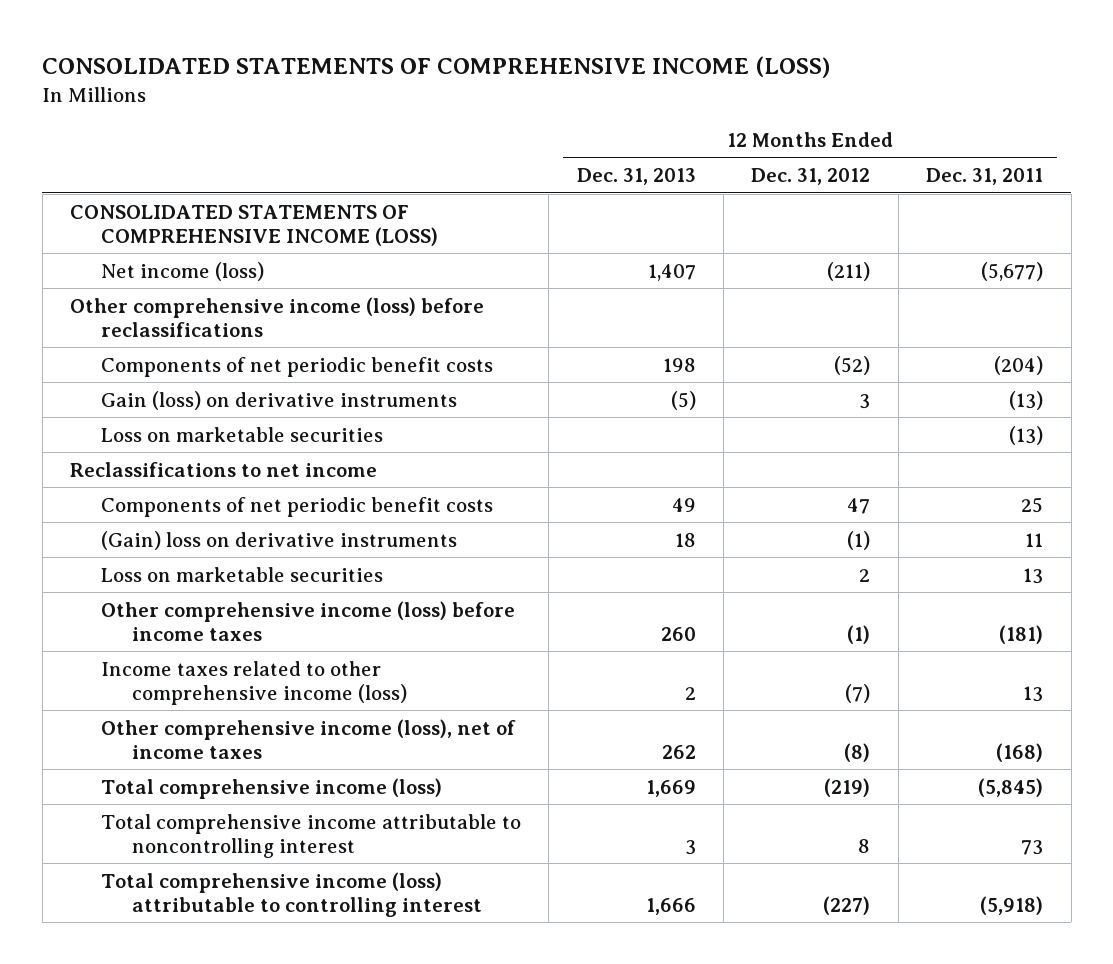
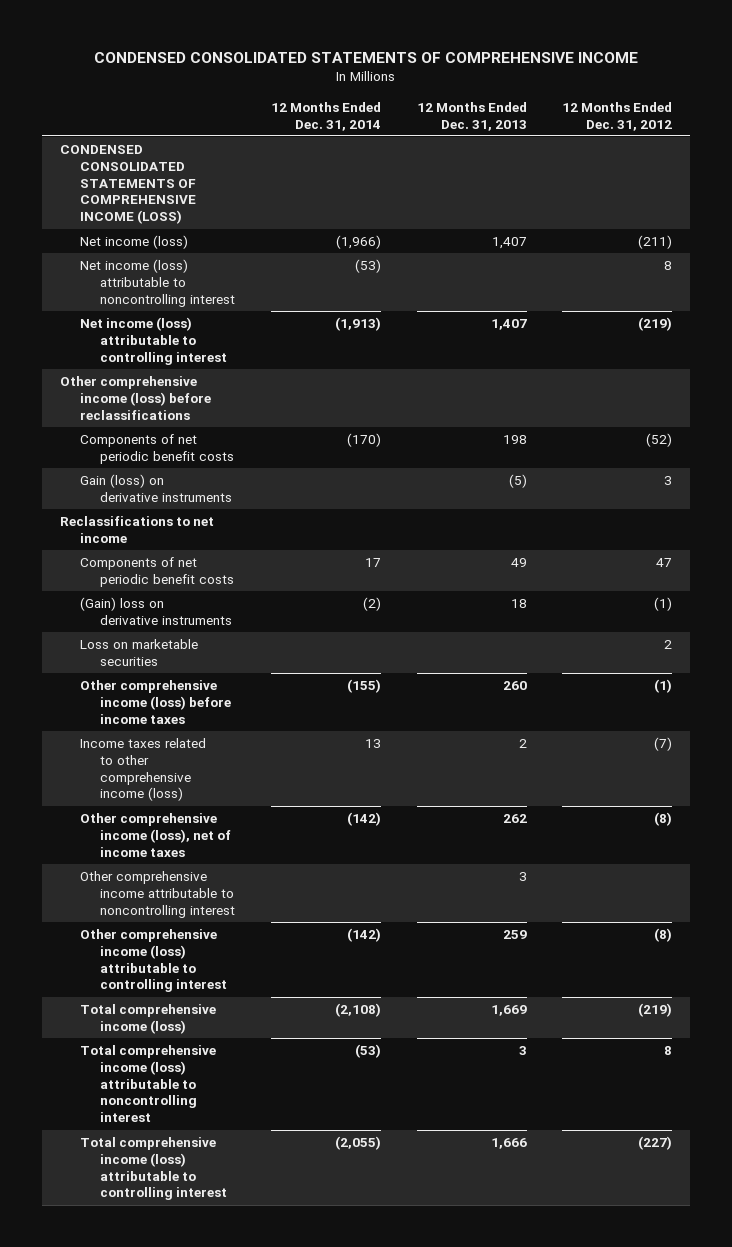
- CONSOLIDATED STATEMENTS OF COMPREHENSIVE INCOME (LOSS)
+ CONDENSED CONSOLIDATED STATEMENTS OF COMPREHENSIVE INCOME
- | 12 Months Ended Dec. 31, 2013 | 12 Months Ended Dec. 31, 2012 | 12 Months Ended Dec. 31, 2011
+ | 12 Months Ended Dec. 31, 2014 | 12 Months Ended Dec. 31, 2013 | 12 Months Ended Dec. 31, 2012
- CONSOLIDATED STATEMENTS OF COMPREHENSIVE INCOME (LOSS)
+ CONDENSED CONSOLIDATED STATEMENTS OF COMPREHENSIVE INCOME (LOSS)
+ Net income (loss) attributable to noncontrolling interest | (53) | | 8
+ Net income (loss) attributable to controlling interest | (1,913) | 1,407 | (219)
- Loss on marketable securities | | | (13)
+ Other comprehensive income attributable to noncontrolling interest | | 3 |
+ Other comprehensive income (loss) attributable to controlling interest | (142) | 259 | (8)
- Total comprehensive income attributable to noncontrolling interest | 3 | 8 | 73
+ Total comprehensive income (loss) attributable to noncontrolling interest | (53) | 3 | 8

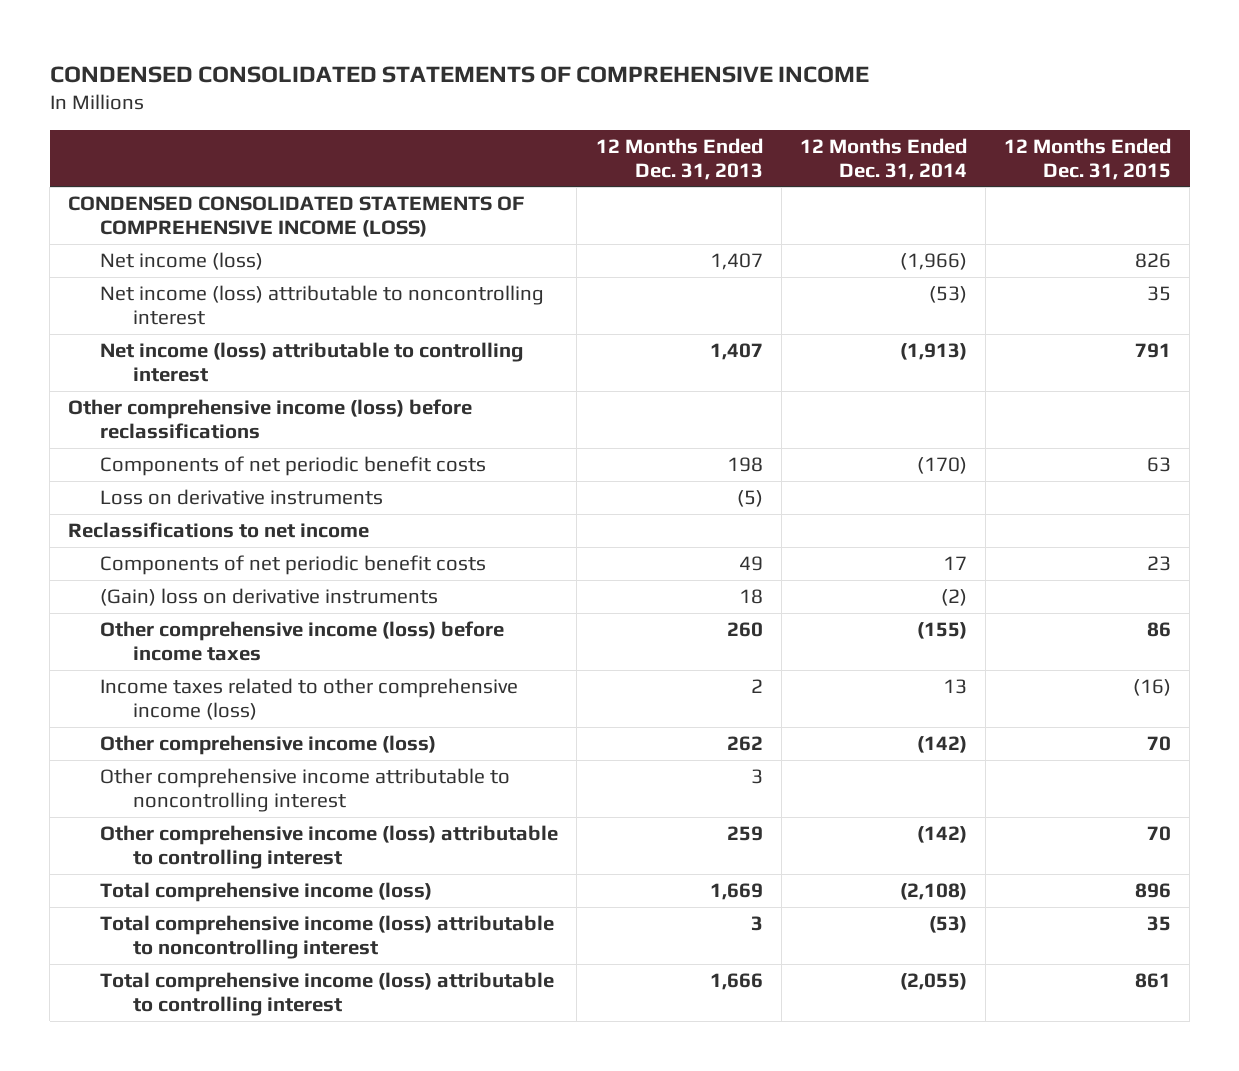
- | 12 Months Ended Dec. 31, 2014 | 12 Months Ended Dec. 31, 2013 | 12 Months Ended Dec. 31, 2012
+ | 12 Months Ended Dec. 31, 2013 | 12 Months Ended Dec. 31, 2014 | 12 Months Ended Dec. 31, 2015
- Gain (loss) on derivative instruments | | (5) | 3
+ Loss on derivative instruments | (5) | |
- Loss on marketable securities | | | 2
- Other comprehensive income (loss), net of income taxes | (142) | 262 | (8)
+ Other comprehensive income (loss) | 262 | (142) | 70

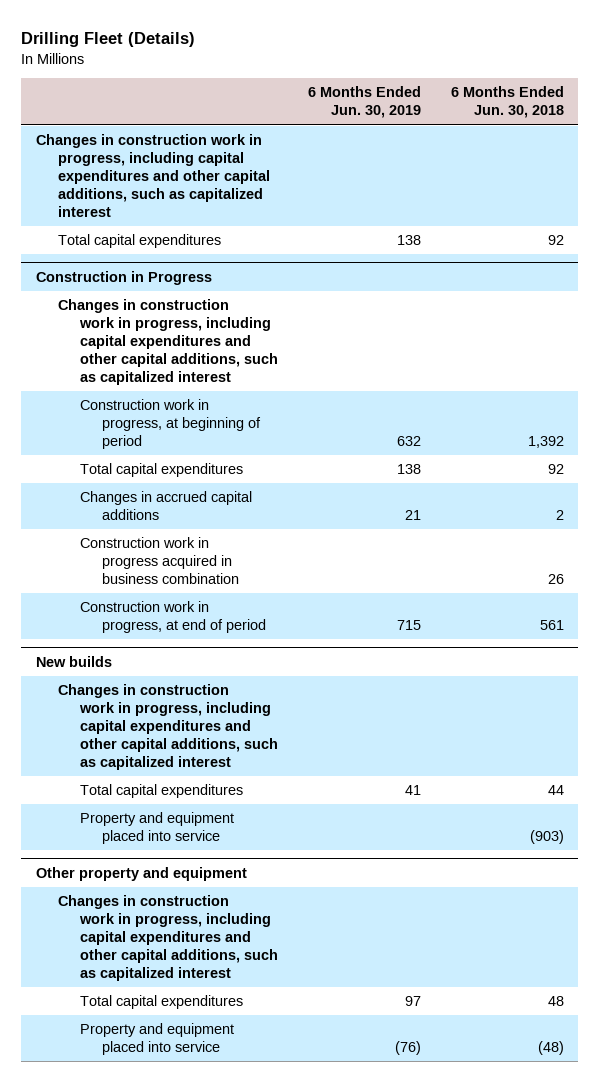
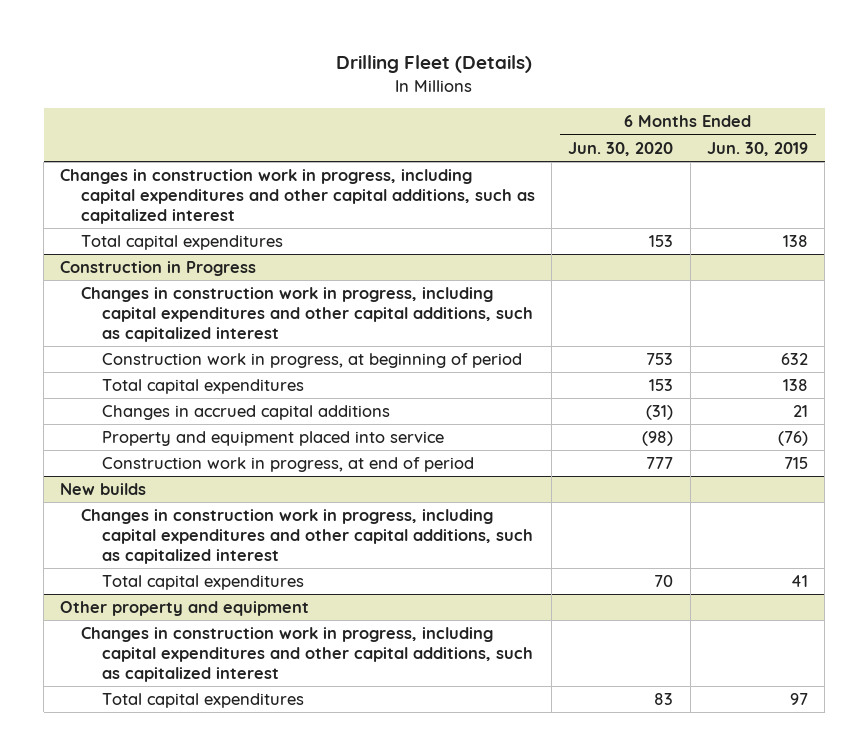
- | 6 Months Ended Jun. 30, 2019 | 6 Months Ended Jun. 30, 2018
+ | 6 Months Ended Jun. 30, 2020 | 6 Months Ended Jun. 30, 2019
@ Construction in Progress
- Construction work in progress acquired in business combination | | 26
+ Property and equipment placed into service | (98) | (76)
@ New builds
- Property and equipment placed into service | | (903)
@ Other property and equipment
- Property and equipment placed into service | (76) | (48)

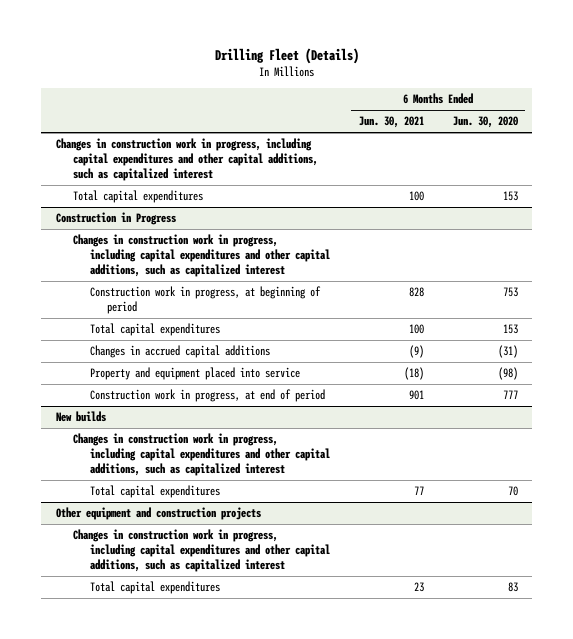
- | 6 Months Ended Jun. 30, 2020 | 6 Months Ended Jun. 30, 2019
+ | 6 Months Ended Jun. 30, 2021 | 6 Months Ended Jun. 30, 2020
- Other property and equipment
+ Other equipment and construction projects

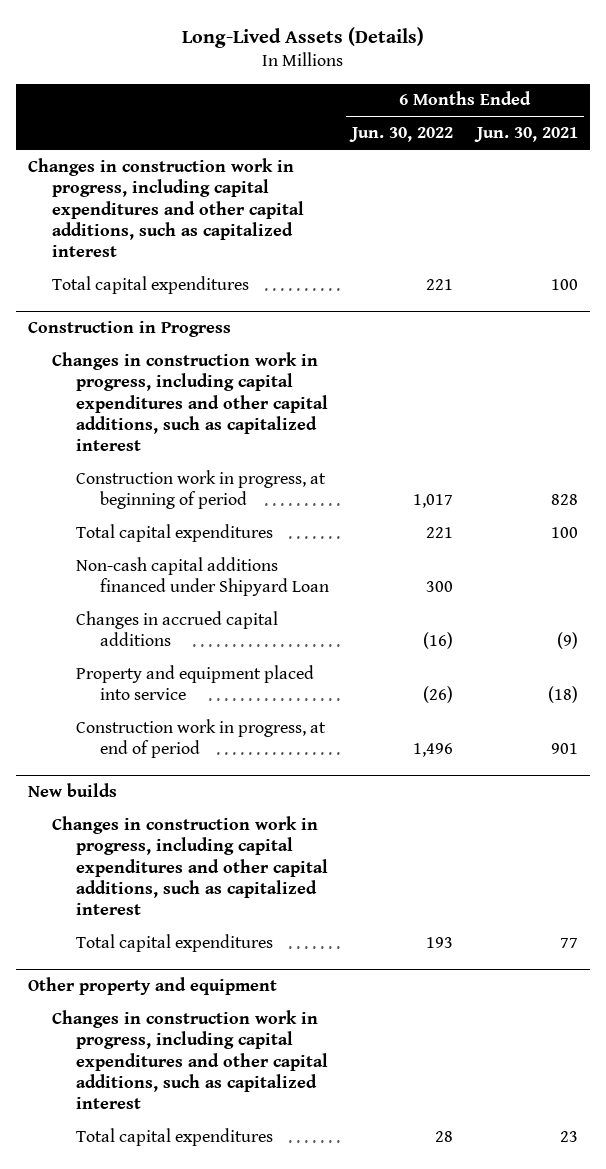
- Drilling Fleet (Details)
+ Long-Lived Assets (Details)
- | 6 Months Ended Jun. 30, 2021 | 6 Months Ended Jun. 30, 2020
+ | 6 Months Ended Jun. 30, 2022 | 6 Months Ended Jun. 30, 2021
@ Construction in Progress
+ Non-cash capital additions financed under Shipyard Loan | 300 |
- Other equipment and construction projects
+ Other property and equipment

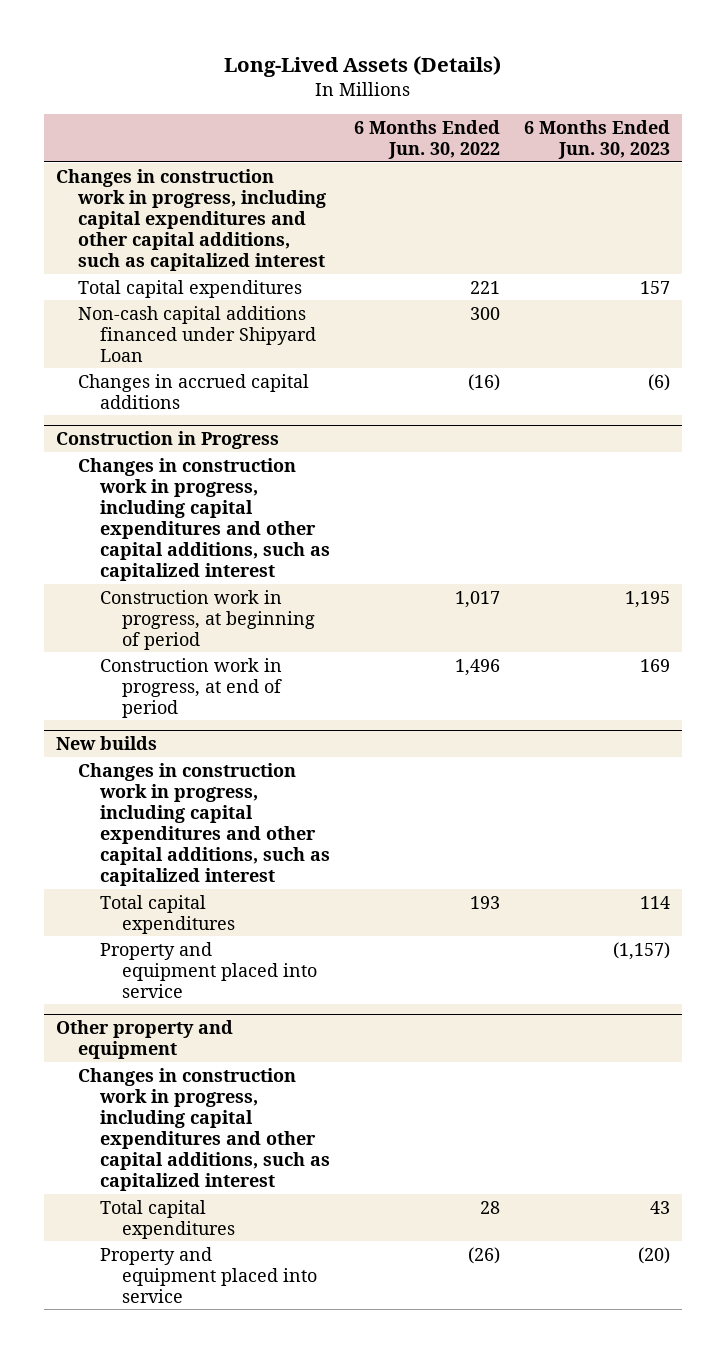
- | 6 Months Ended Jun. 30, 2022 | 6 Months Ended Jun. 30, 2021
+ | 6 Months Ended Jun. 30, 2022 | 6 Months Ended Jun. 30, 2023
+ Non-cash capital additions financed under Shipyard Loan | 300 |
+ Changes in accrued capital additions | (16) | (6)
@ Construction in Progress
- Total capital expenditures | 221 | 100
- Non-cash capital additions financed under Shipyard Loan | 300 |
- Changes in accrued capital additions | (16) | (9)
- Property and equipment placed into service | (26) | (18)
@ New builds
+ Property and equipment placed into service | | (1,157)
@ Other property and equipment
+ Property and equipment placed into service | (26) | (20)

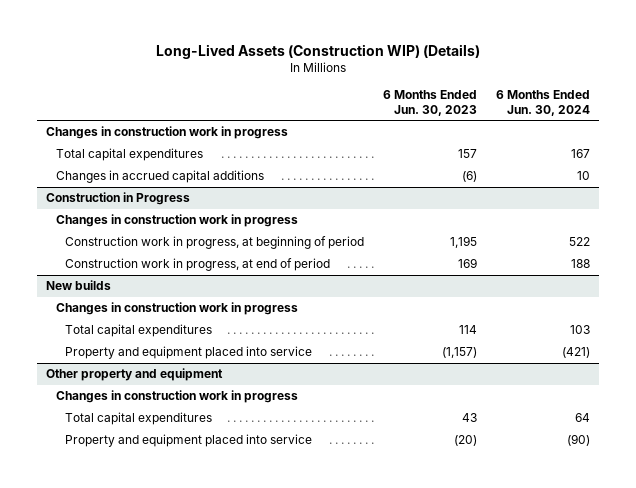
- Long-Lived Assets (Details)
+ Long-Lived Assets (Construction WIP) (Details)
- | 6 Months Ended Jun. 30, 2022 | 6 Months Ended Jun. 30, 2023
+ | 6 Months Ended Jun. 30, 2023 | 6 Months Ended Jun. 30, 2024
- Changes in construction work in progress, including capital expenditures and other capital additions, such as capitalized interest
+ Changes in construction work in progress
- Non-cash capital additions financed under Shipyard Loan | 300 |
@ Construction in Progress
- Changes in construction work in progress, including capital expenditures and other capital additions, such as capitalized interest
+ Changes in construction work in progress
@ New builds
- Changes in construction work in progress, including capital expenditures and other capital additions, such as capitalized interest
+ Changes in construction work in progress
@ Other property and equipment
- Changes in construction work in progress, including capital expenditures and other capital additions, such as capitalized interest
+ Changes in construction work in progress

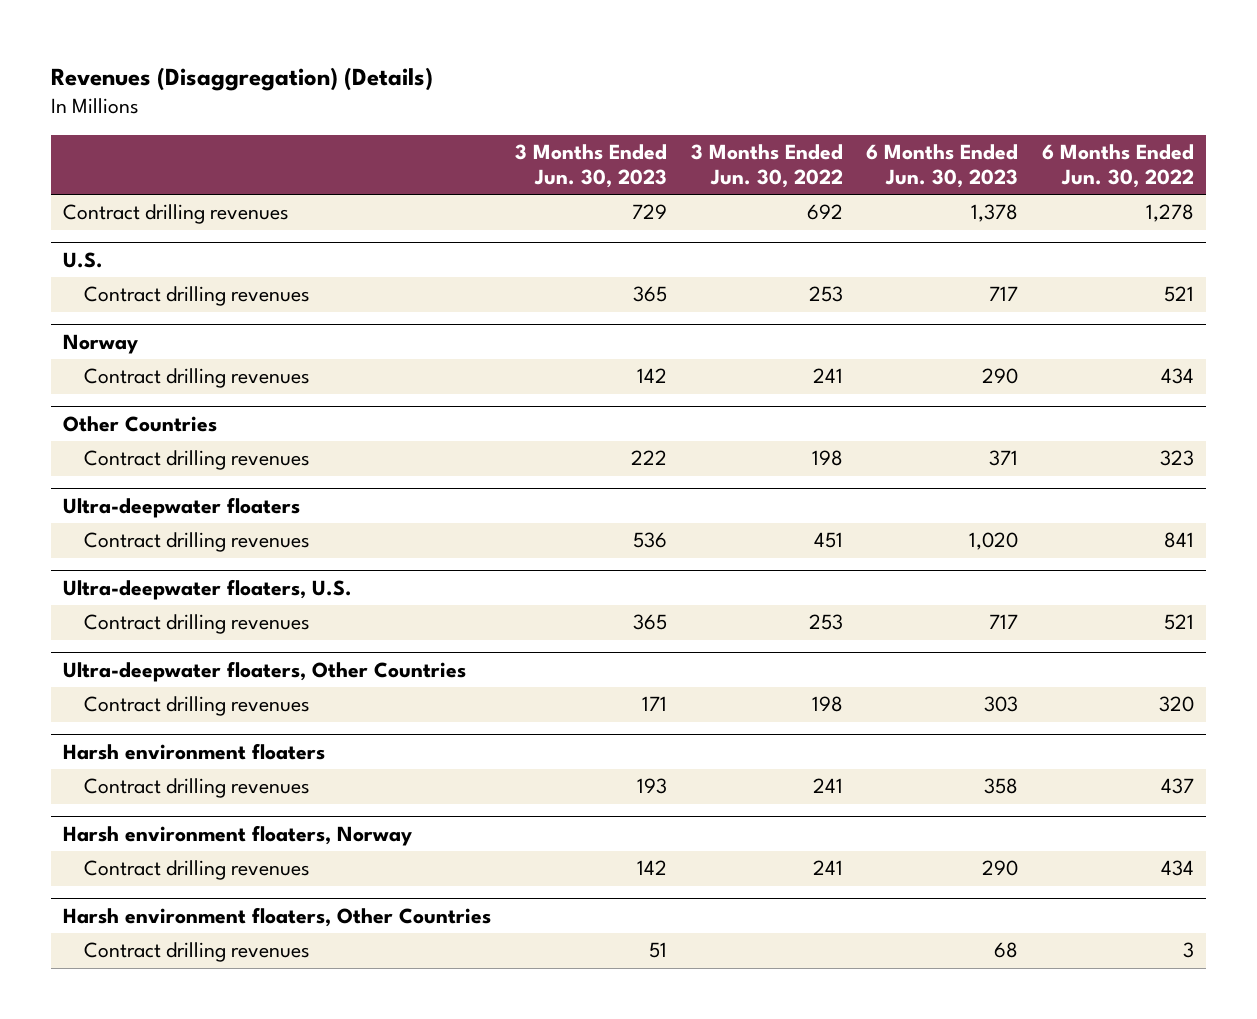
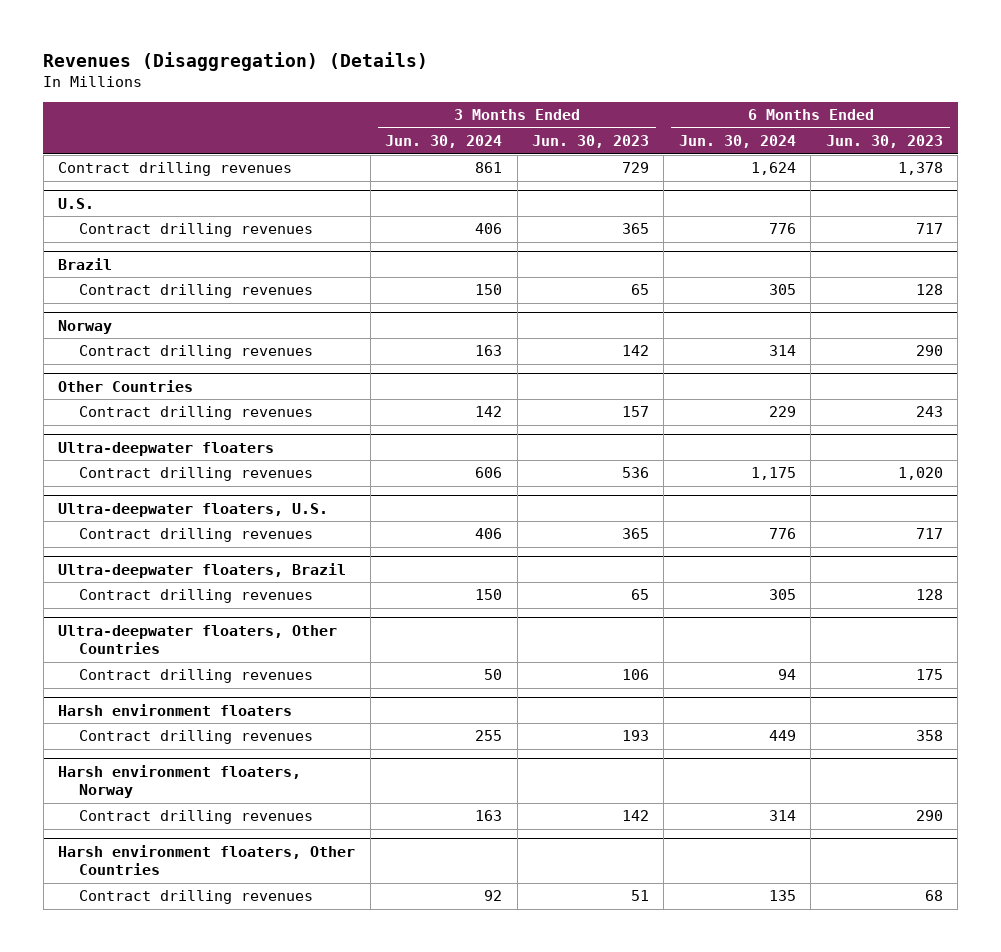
- | 3 Months Ended Jun. 30, 2023 | 3 Months Ended Jun. 30, 2022 | 6 Months Ended Jun. 30, 2023 | 6 Months Ended Jun. 30, 2022
+ | 3 Months Ended Jun. 30, 2024 | 3 Months Ended Jun. 30, 2023 | 6 Months Ended Jun. 30, 2024 | 6 Months Ended Jun. 30, 2023
+ Brazil
+ Contract drilling revenues | 150 | 65 | 305 | 128
@ Other Countries
- Contract drilling revenues | 222 | 198 | 371 | 323
+ Contract drilling revenues | 142 | 157 | 229 | 243
+ Ultra-deepwater floaters, Brazil
+ Contract drilling revenues | 150 | 65 | 305 | 128
@ Ultra-deepwater floaters, Other Countries
- Contract drilling revenues | 171 | 198 | 303 | 320
+ Contract drilling revenues | 50 | 106 | 94 | 175

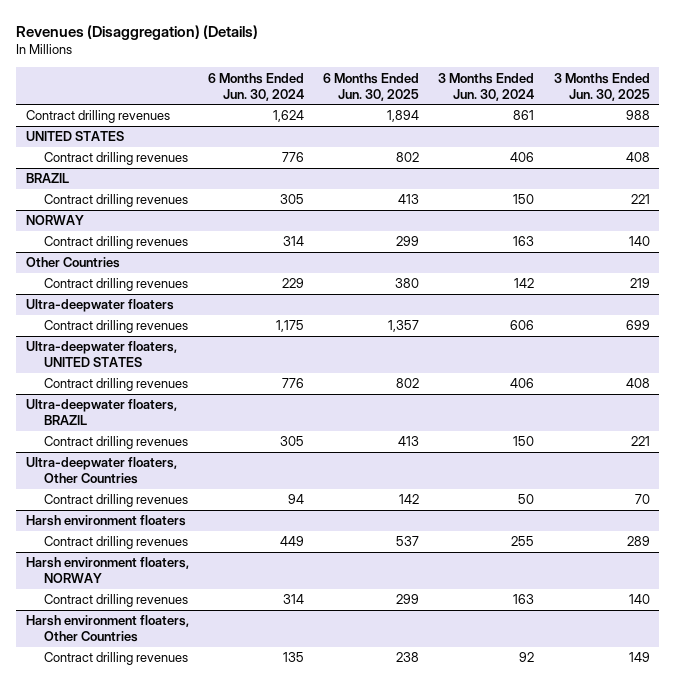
- | 3 Months Ended Jun. 30, 2024 | 3 Months Ended Jun. 30, 2023 | 6 Months Ended Jun. 30, 2024 | 6 Months Ended Jun. 30, 2023
+ | 6 Months Ended Jun. 30, 2024 | 6 Months Ended Jun. 30, 2025 | 3 Months Ended Jun. 30, 2024 | 3 Months Ended Jun. 30, 2025
- U.S.
+ UNITED STATES
- Brazil
+ BRAZIL
- Norway
+ NORWAY
- Ultra-deepwater floaters, U.S.
+ Ultra-deepwater floaters, UNITED STATES
- Ultra-deepwater floaters, Brazil
+ Ultra-deepwater floaters, BRAZIL
- Harsh environment floaters, Norway
+ Harsh environment floaters, NORWAY

